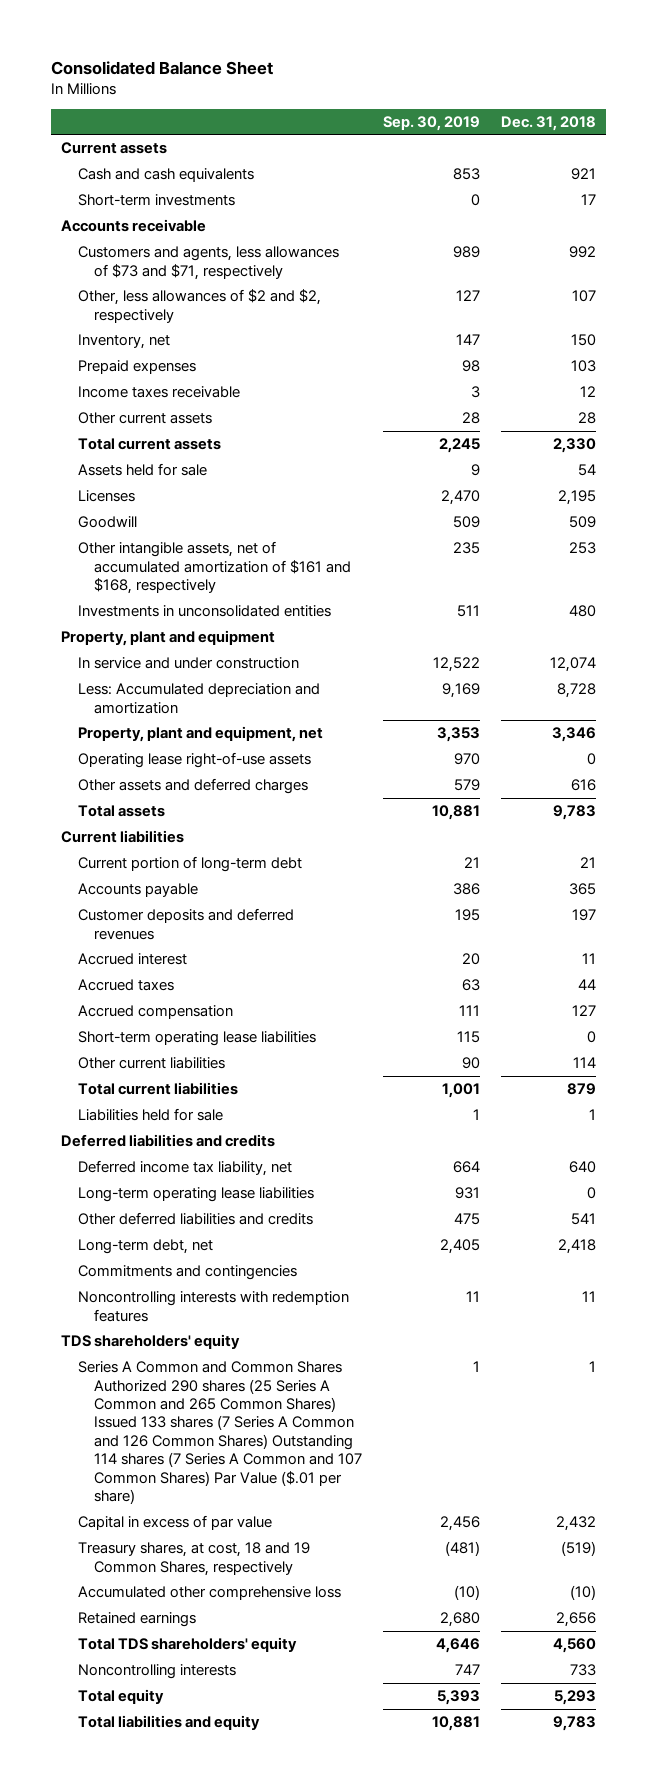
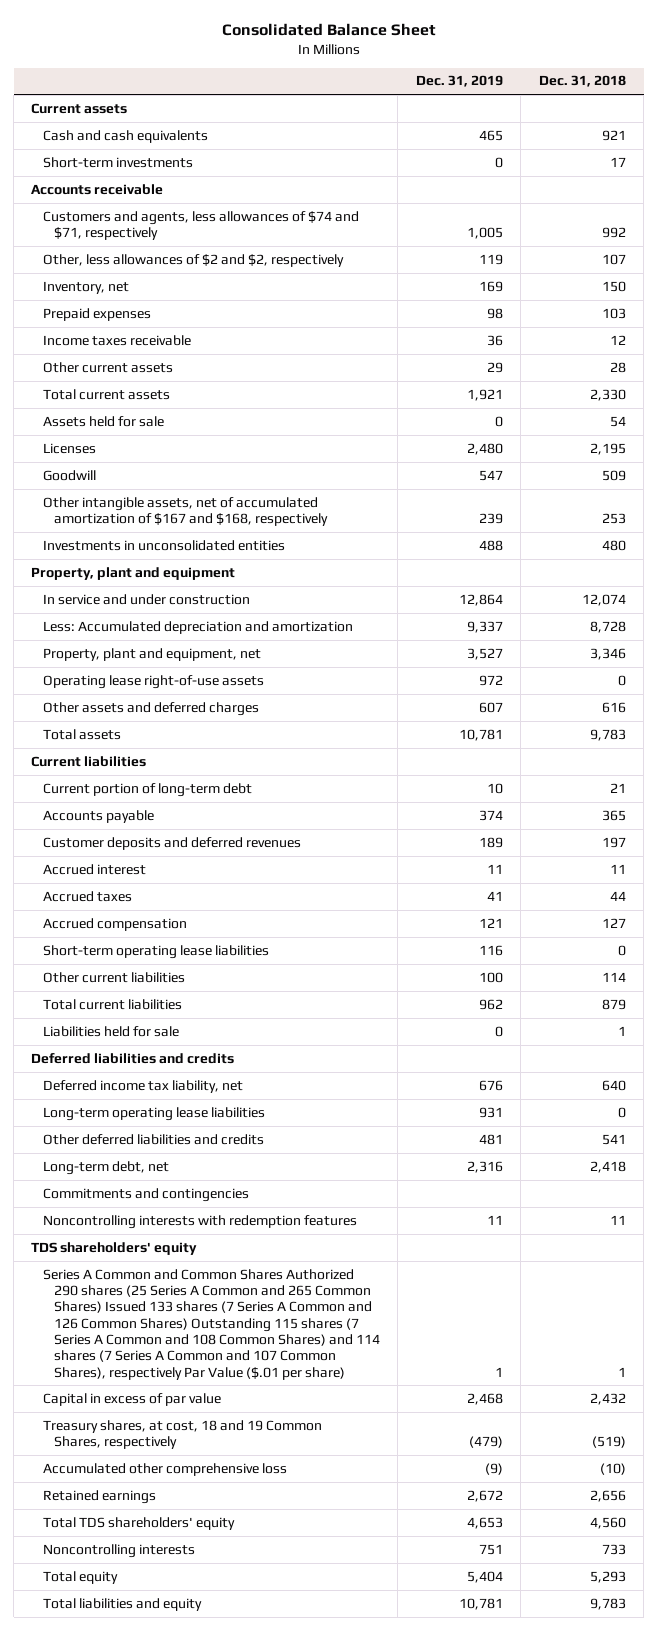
- | Sep. 30, 2019 | Dec. 31, 2018
+ | Dec. 31, 2019 | Dec. 31, 2018
- Customers and agents, less allowances of $73 and $71, respectively | 989 | 992
+ Customers and agents, less allowances of $74 and $71, respectively | 1,005 | 992
- Other intangible assets, net of accumulated amortization of $161 and $168, respectively | 235 | 253
+ Other intangible assets, net of accumulated amortization of $167 and $168, respectively | 239 | 253
- Series A Common and Common Shares Authorized 290 shares (25 Series A Common and 265 Common Shares) Issued 133 shares (7 Series A Common and 126 Common Shares) Outstanding 114 shares (7 Series A Common and 107 Common Shares) Par Value ($.01 per share) | 1 | 1
+ Series A Common and Common Shares Authorized 290 shares (25 Series A Common and 265 Common Shares) Issued 133 shares (7 Series A Common and 126 Common Shares) Outstanding 115 shares (7 Series A Common and 108 Common Shares) and 114 shares (7 Series A Common and 107 Common Shares), respectively Par Value ($.01 per share) | 1 | 1

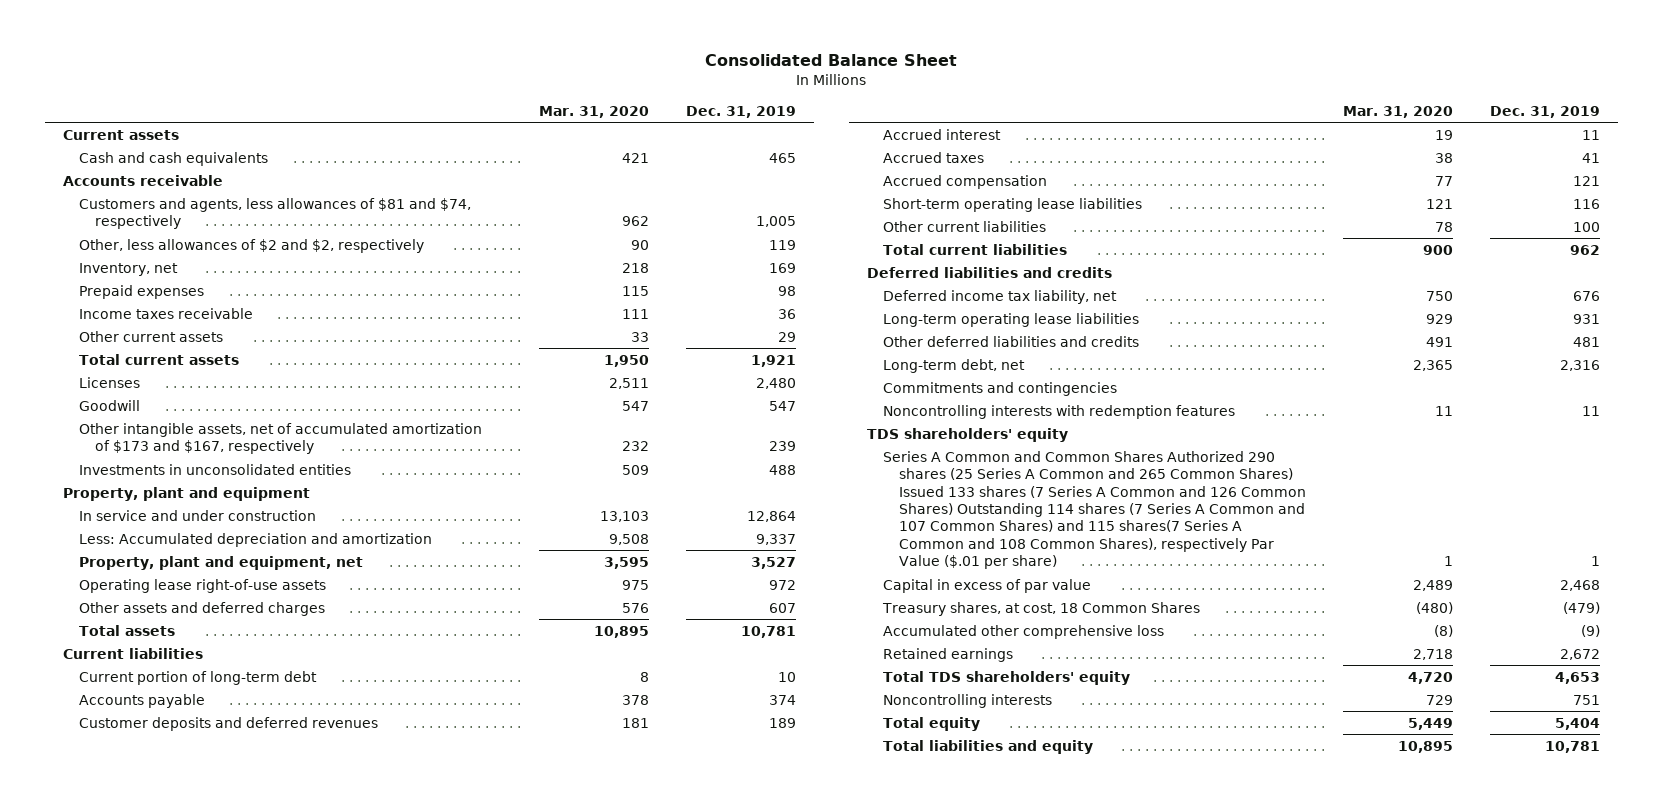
- | Dec. 31, 2019 | Dec. 31, 2018
+ | Mar. 31, 2020 | Dec. 31, 2019
- Short-term investments | 0 | 17
- Customers and agents, less allowances of $74 and $71, respectively | 1,005 | 992
+ Customers and agents, less allowances of $81 and $74, respectively | 962 | 1,005
- Assets held for sale | 0 | 54
- Other intangible assets, net of accumulated amortization of $167 and $168, respectively | 239 | 253
+ Other intangible assets, net of accumulated amortization of $173 and $167, respectively | 232 | 239
- Liabilities held for sale | 0 | 1
- Series A Common and Common Shares Authorized 290 shares (25 Series A Common and 265 Common Shares) Issued 133 shares (7 Series A Common and 126 Common Shares) Outstanding 115 shares (7 Series A Common and 108 Common Shares) and 114 shares (7 Series A Common and 107 Common Shares), respectively Par Value ($.01 per share) | 1 | 1
+ Series A Common and Common Shares Authorized 290 shares (25 Series A Common and 265 Common Shares) Issued 133 shares (7 Series A Common and 126 Common Shares) Outstanding 114 shares (7 Series A Common and 107 Common Shares) and 115 shares(7 Series A Common and 108 Common Shares), respectively Par Value ($.01 per share) | 1 | 1
- Treasury shares, at cost, 18 and 19 Common Shares, respectively | (479) | (519)
+ Treasury shares, at cost, 18 Common Shares | (480) | (479)

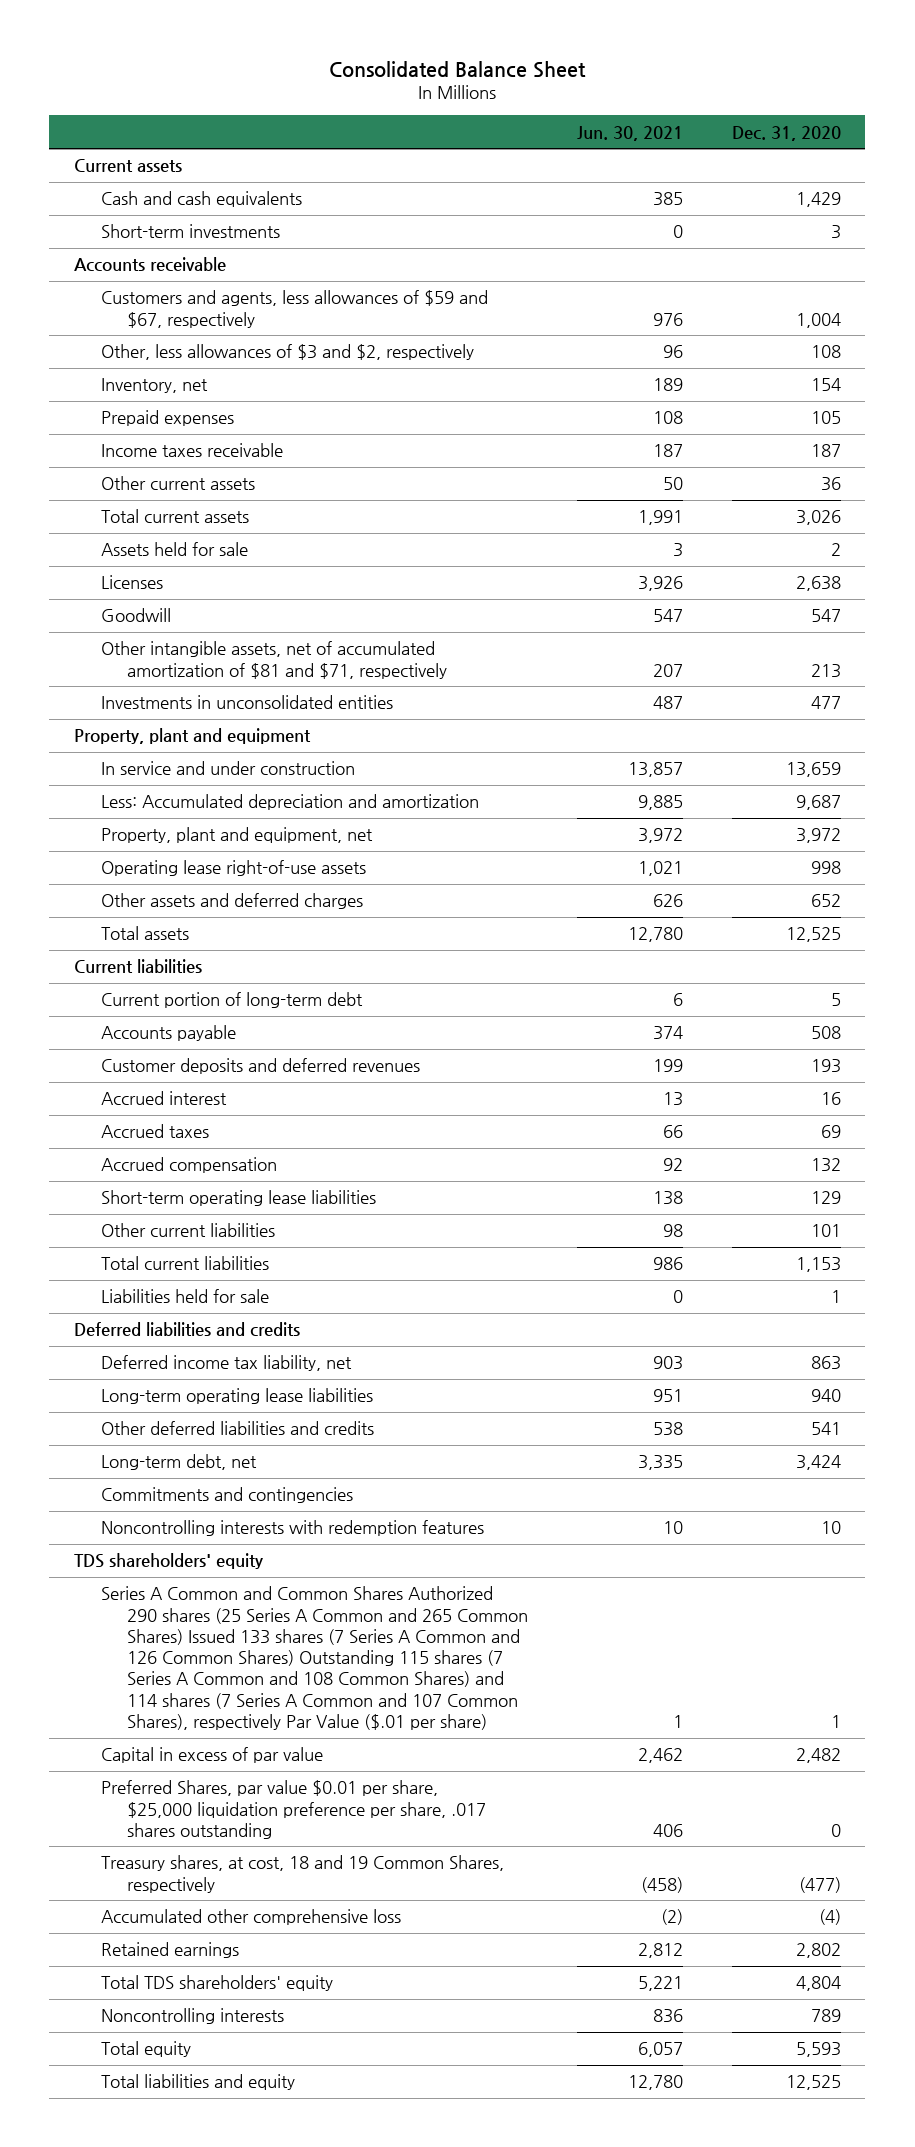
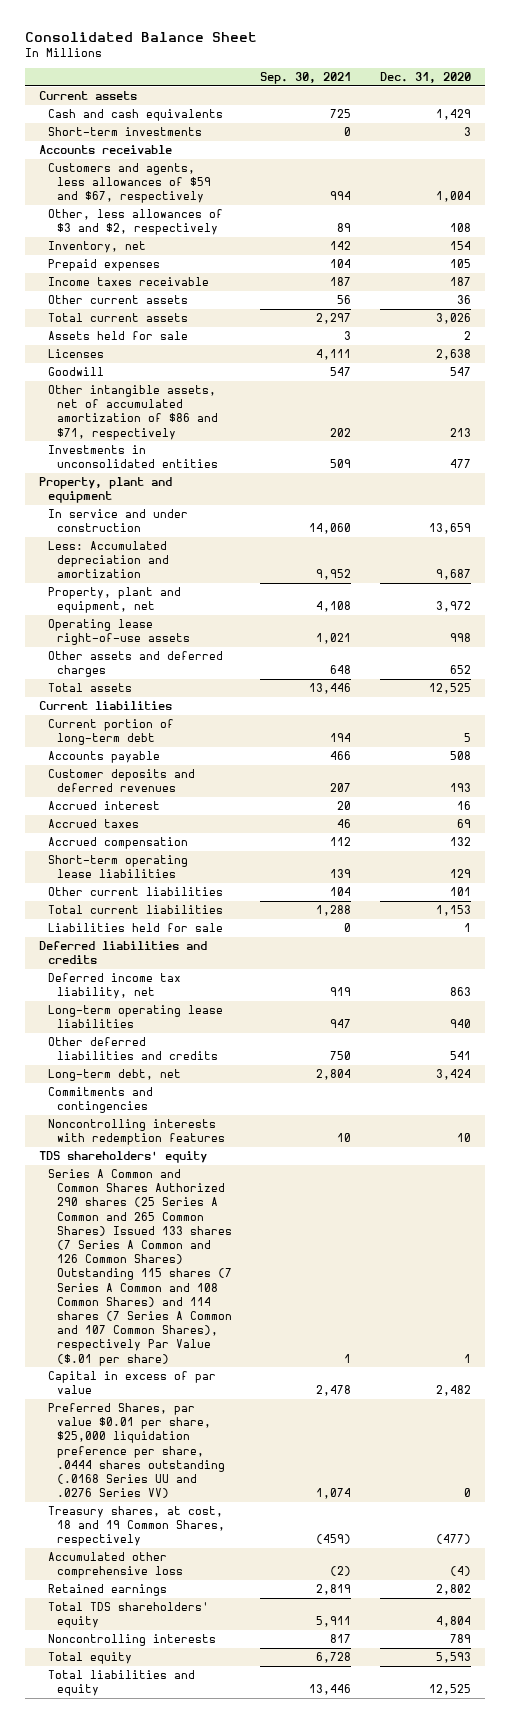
- | Jun. 30, 2021 | Dec. 31, 2020
+ | Sep. 30, 2021 | Dec. 31, 2020
- Other intangible assets, net of accumulated amortization of $81 and $71, respectively | 207 | 213
+ Other intangible assets, net of accumulated amortization of $86 and $71, respectively | 202 | 213
- Preferred Shares, par value $0.01 per share, $25,000 liquidation preference per share, .017 shares outstanding | 406 | 0
+ Preferred Shares, par value $0.01 per share, $25,000 liquidation preference per share, .0444 shares outstanding (.0168 Series UU and .0276 Series VV) | 1,074 | 0

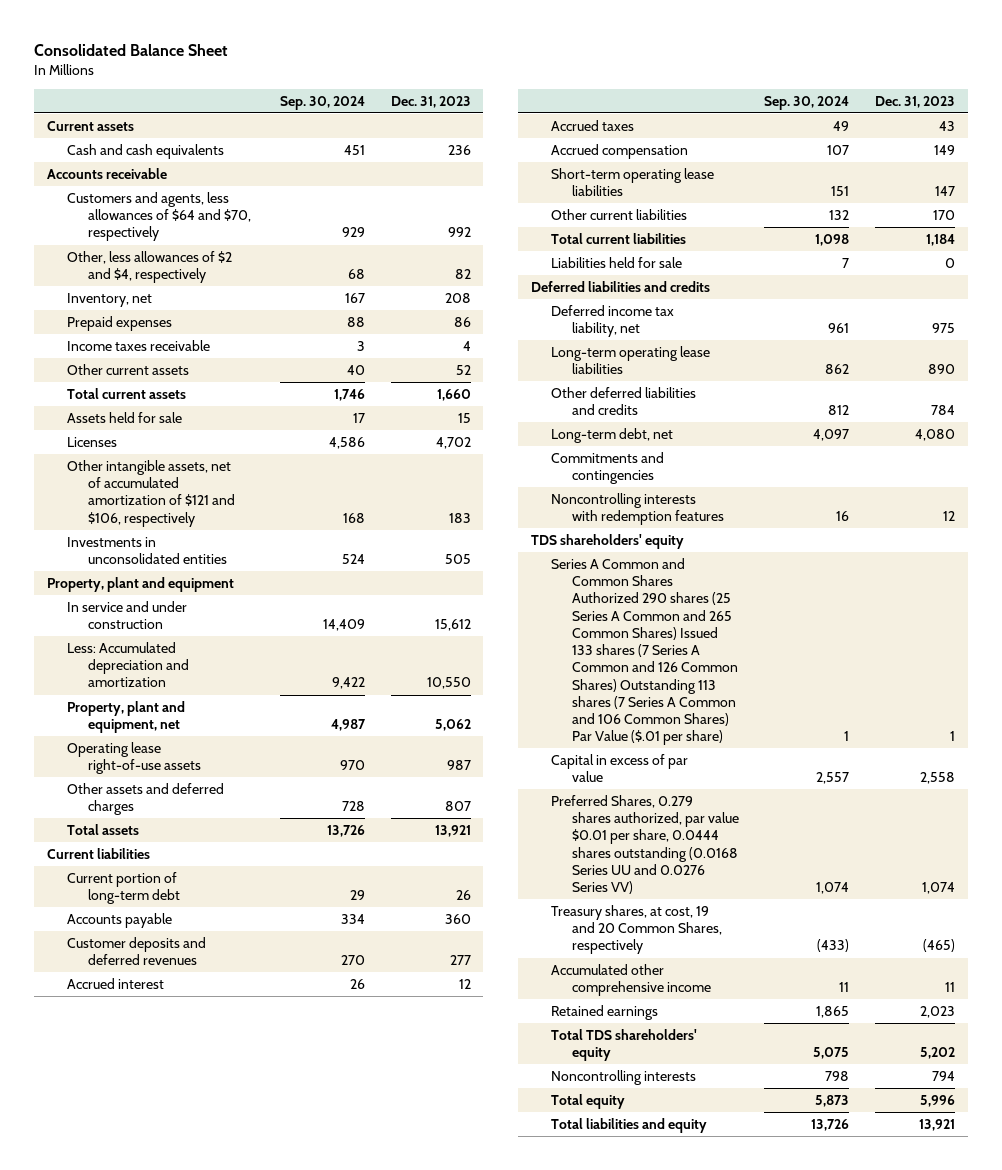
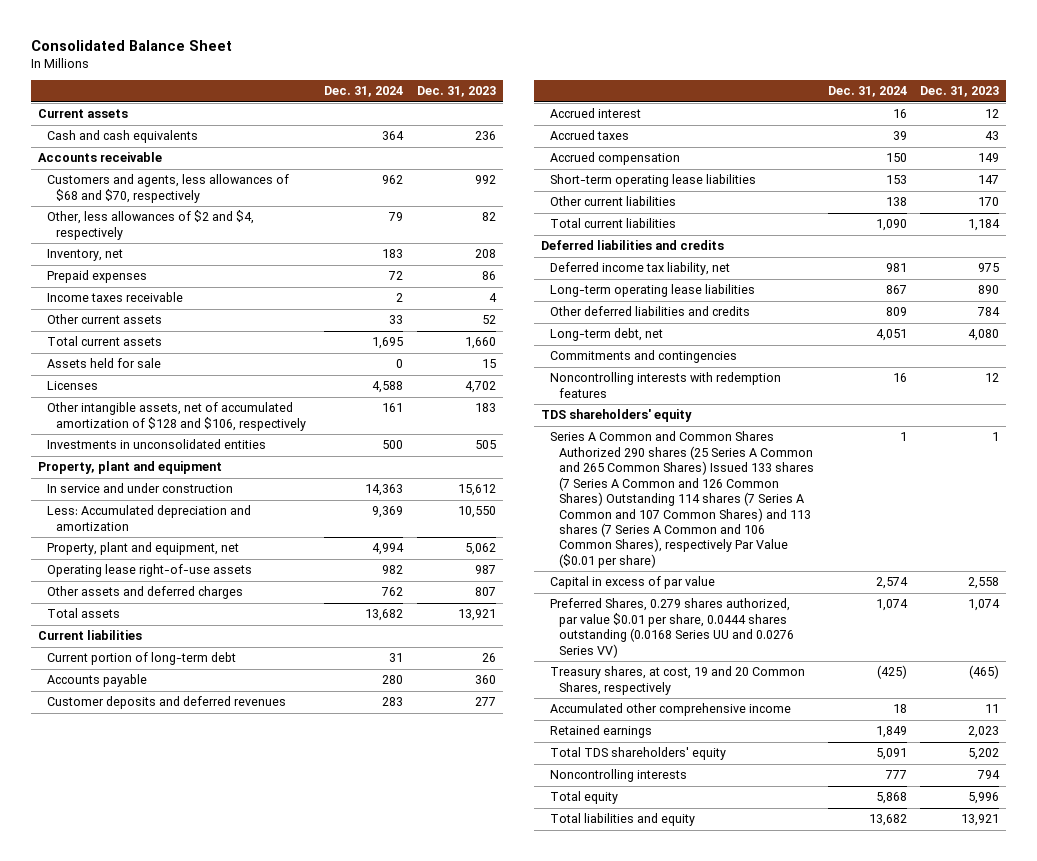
- | Sep. 30, 2024 | Dec. 31, 2023
+ | Dec. 31, 2024 | Dec. 31, 2023
- Customers and agents, less allowances of $64 and $70, respectively | 929 | 992
+ Customers and agents, less allowances of $68 and $70, respectively | 962 | 992
- Other intangible assets, net of accumulated amortization of $121 and $106, respectively | 168 | 183
+ Other intangible assets, net of accumulated amortization of $128 and $106, respectively | 161 | 183
- Liabilities held for sale | 7 | 0
- Series A Common and Common Shares Authorized 290 shares (25 Series A Common and 265 Common Shares) Issued 133 shares (7 Series A Common and 126 Common Shares) Outstanding 113 shares (7 Series A Common and 106 Common Shares) Par Value ($.01 per share) | 1 | 1
+ Series A Common and Common Shares Authorized 290 shares (25 Series A Common and 265 Common Shares) Issued 133 shares (7 Series A Common and 126 Common Shares) Outstanding 114 shares (7 Series A Common and 107 Common Shares) and 113 shares (7 Series A Common and 106 Common Shares), respectively Par Value ($0.01 per share) | 1 | 1

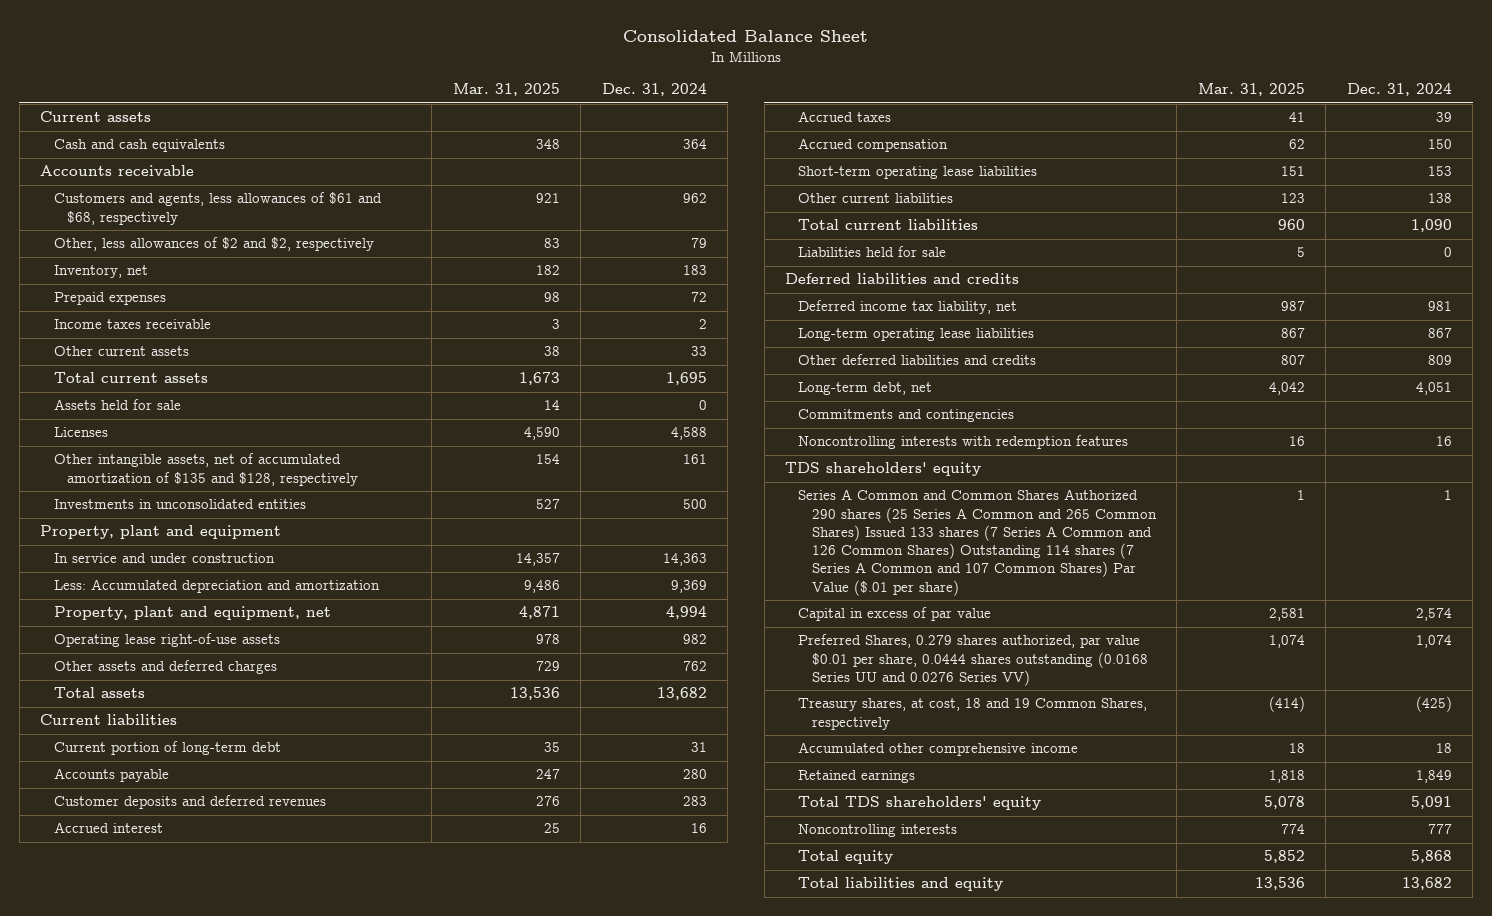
- | Dec. 31, 2024 | Dec. 31, 2023
+ | Mar. 31, 2025 | Dec. 31, 2024
- Customers and agents, less allowances of $68 and $70, respectively | 962 | 992
- Other, less allowances of $2 and $4, respectively | 79 | 82
+ Customers and agents, less allowances of $61 and $68, respectively | 921 | 962
+ Other, less allowances of $2 and $2, respectively | 83 | 79
- Other intangible assets, net of accumulated amortization of $128 and $106, respectively | 161 | 183
+ Other intangible assets, net of accumulated amortization of $135 and $128, respectively | 154 | 161
+ Liabilities held for sale | 5 | 0
- Series A Common and Common Shares Authorized 290 shares (25 Series A Common and 265 Common Shares) Issued 133 shares (7 Series A Common and 126 Common Shares) Outstanding 114 shares (7 Series A Common and 107 Common Shares) and 113 shares (7 Series A Common and 106 Common Shares), respectively Par Value ($0.01 per share) | 1 | 1
+ Series A Common and Common Shares Authorized 290 shares (25 Series A Common and 265 Common Shares) Issued 133 shares (7 Series A Common and 126 Common Shares) Outstanding 114 shares (7 Series A Common and 107 Common Shares) Par Value ($.01 per share) | 1 | 1
- Treasury shares, at cost, 19 and 20 Common Shares, respectively | (425) | (465)
+ Treasury shares, at cost, 18 and 19 Common Shares, respectively | (414) | (425)

